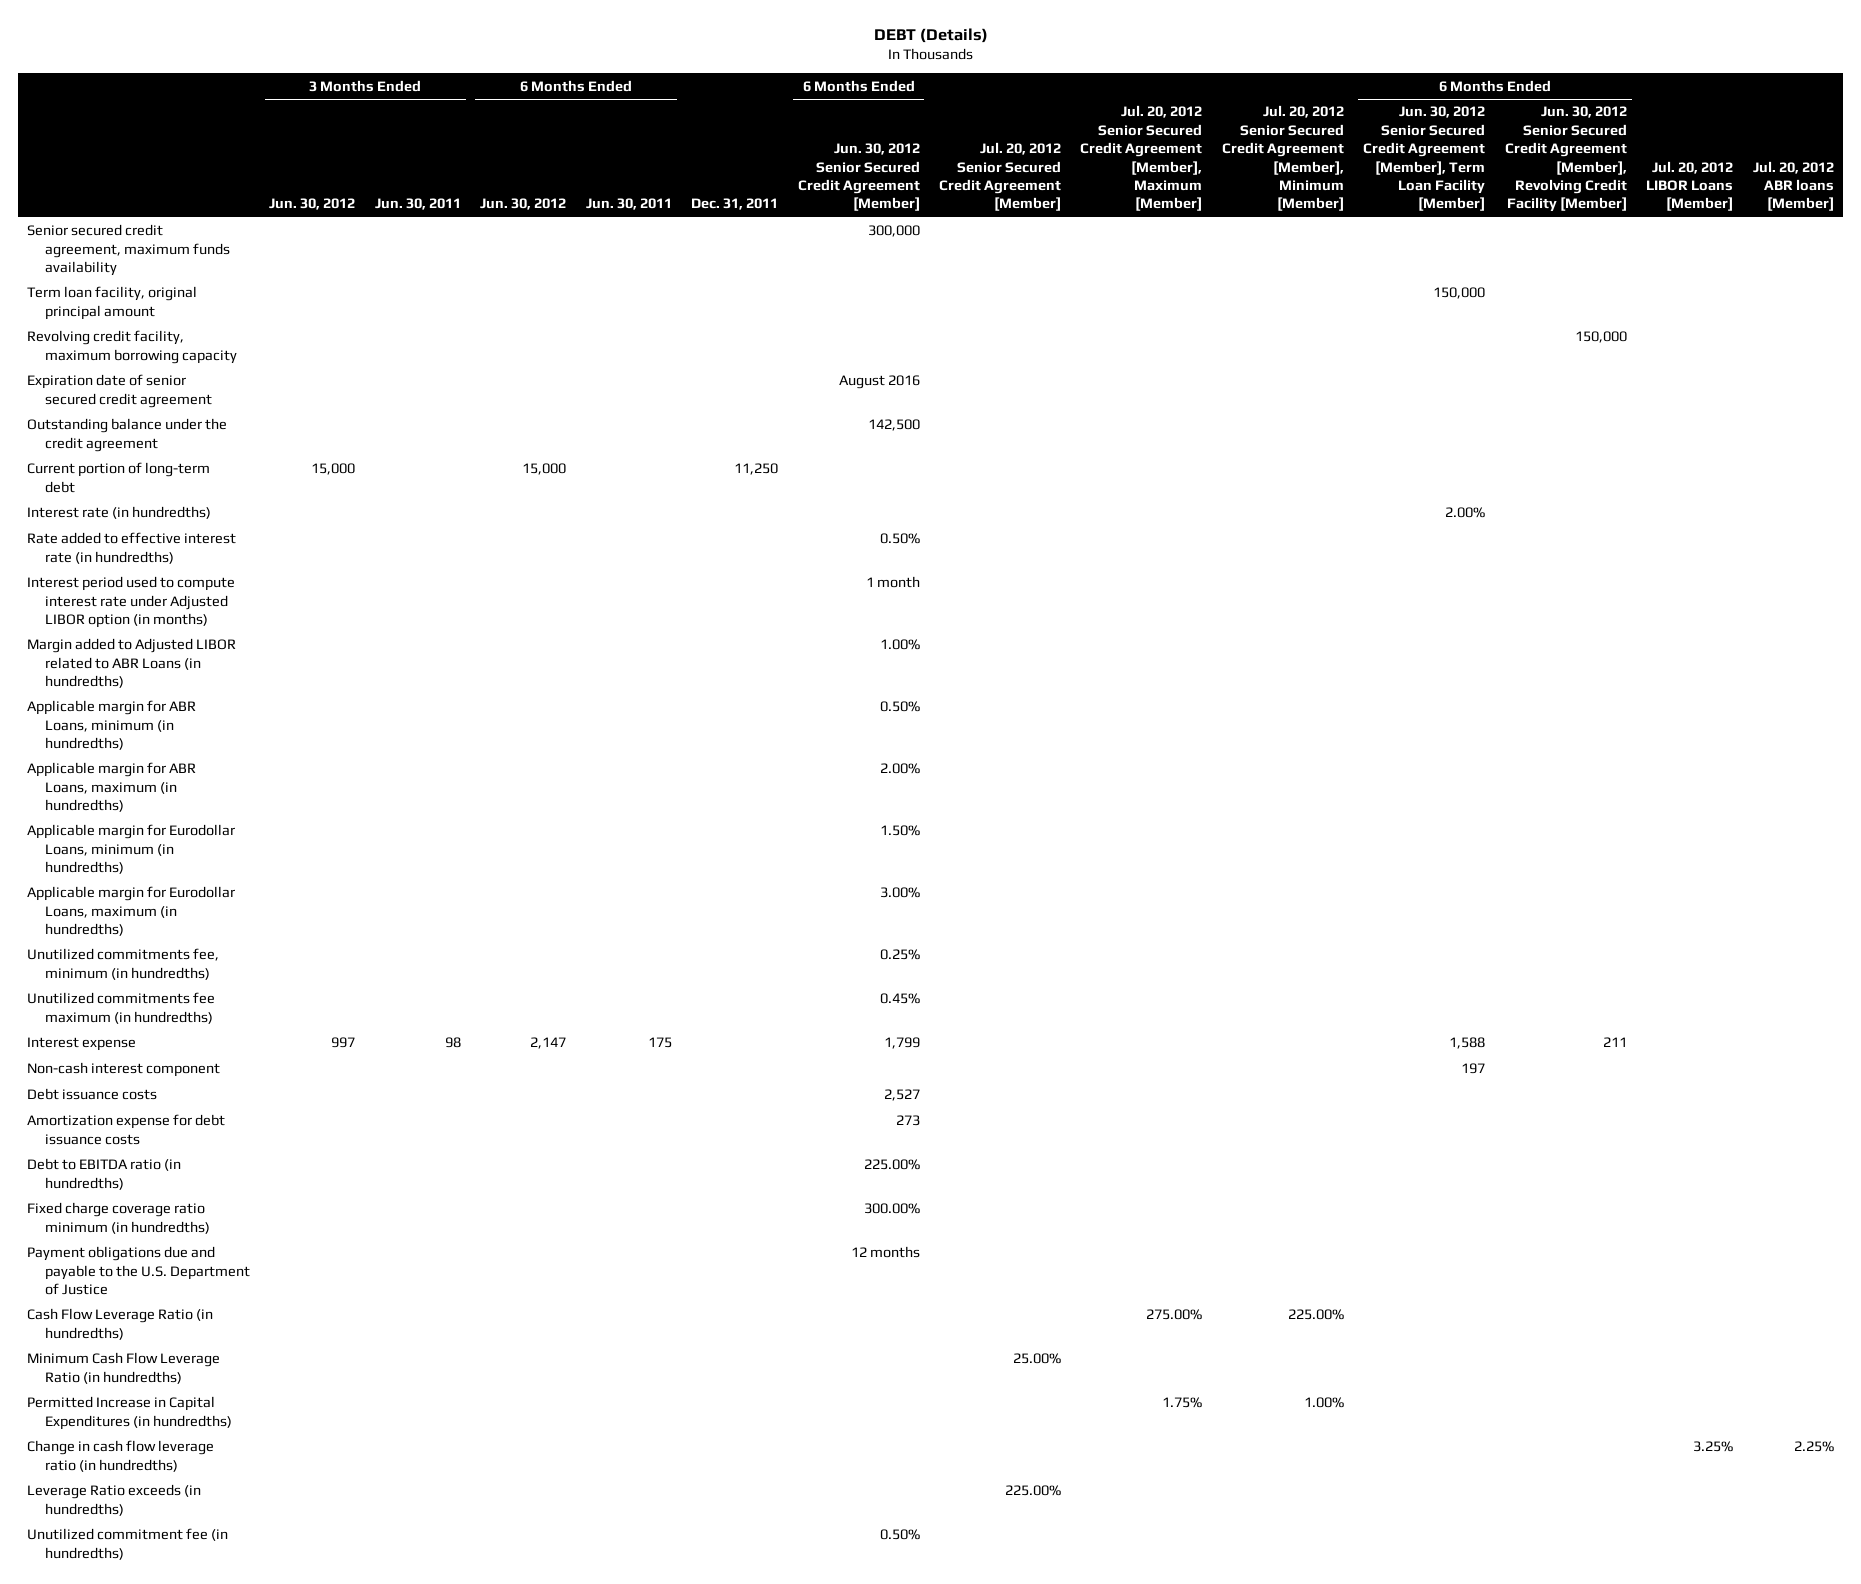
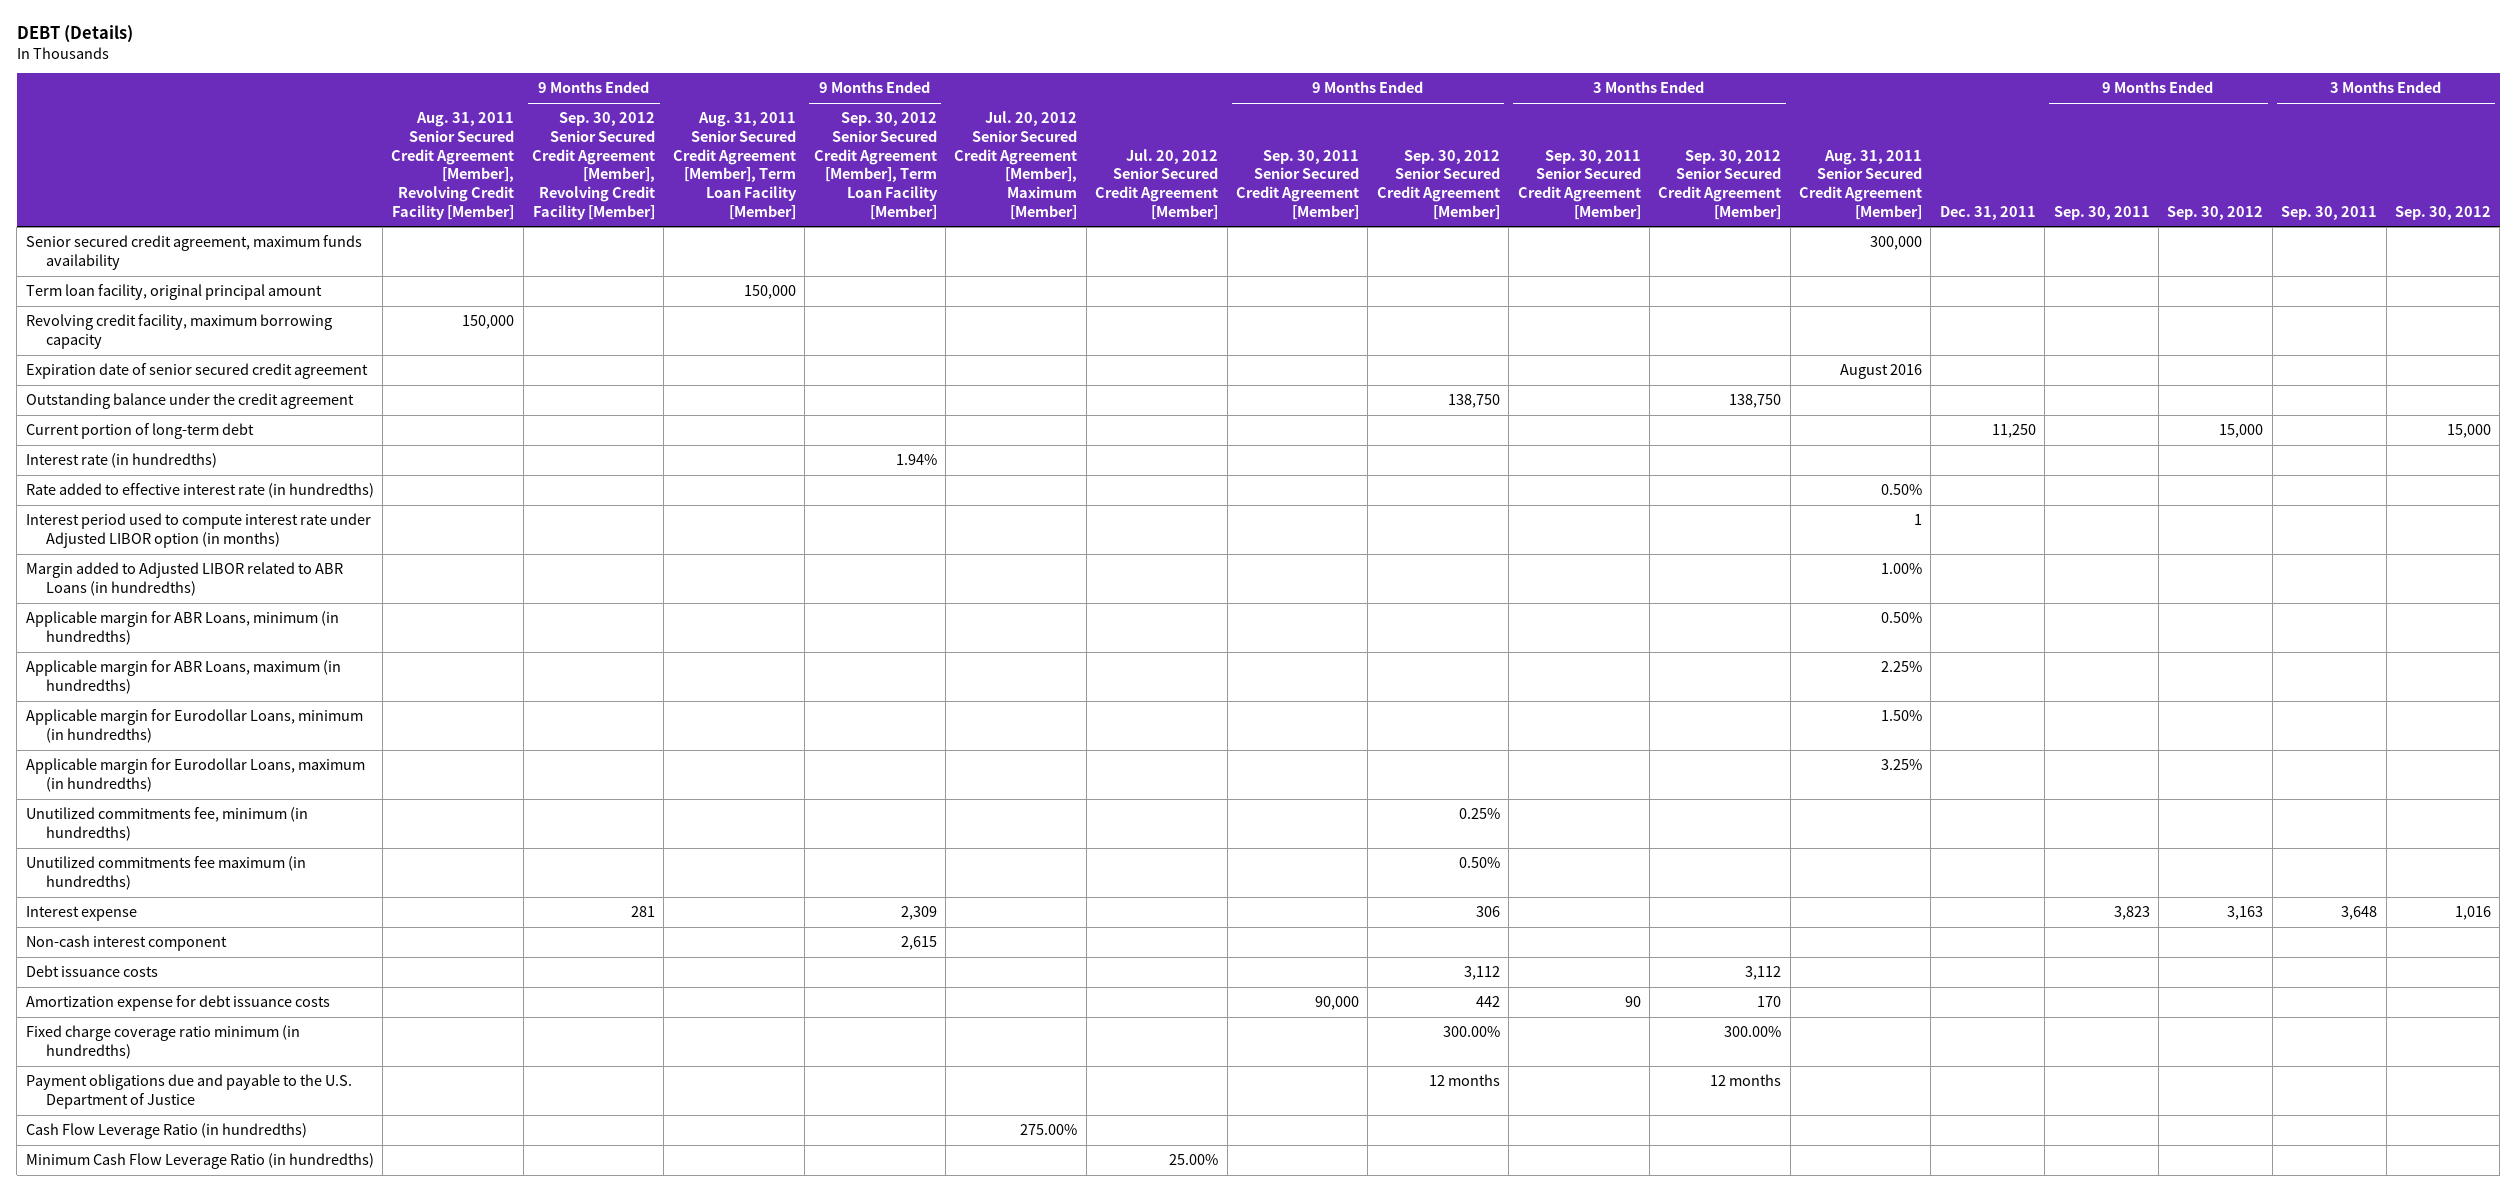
- | 3 Months Ended Jun. 30, 2012 | 3 Months Ended Jun. 30, 2011 | 6 Months Ended Jun. 30, 2012 | 6 Months Ended Jun. 30, 2011 | Dec. 31, 2011 | 6 Months Ended Jun. 30, 2012 Senior Secured Credit Agreement [Member] | Jul. 20, 2012 Senior Secured Credit Agreement [Member] | Jul. 20, 2012 Senior Secured Credit Agreement [Member], Maximum [Member] | Jul. 20, 2012 Senior Secured Credit Agreement [Member], Minimum [Member] | 6 Months Ended Jun. 30, 2012 Senior Secured Credit Agreement [Member], Term Loan Facility [Member] | 6 Months Ended Jun. 30, 2012 Senior Secured Credit Agreement [Member], Revolving Credit Facility [Member] | Jul. 20, 2012 LIBOR Loans [Member] | Jul. 20, 2012 ABR loans [Member]
+ | Aug. 31, 2011 Senior Secured Credit Agreement [Member], Revolving Credit Facility [Member] | 9 Months Ended Sep. 30, 2012 Senior Secured Credit Agreement [Member], Revolving Credit Facility [Member] | Aug. 31, 2011 Senior Secured Credit Agreement [Member], Term Loan Facility [Member] | 9 Months Ended Sep. 30, 2012 Senior Secured Credit Agreement [Member], Term Loan Facility [Member] | Jul. 20, 2012 Senior Secured Credit Agreement [Member], Maximum [Member] | Jul. 20, 2012 Senior Secured Credit Agreement [Member] | 9 Months Ended Sep. 30, 2011 Senior Secured Credit Agreement [Member] | 9 Months Ended Sep. 30, 2012 Senior Secured Credit Agreement [Member] | 3 Months Ended Sep. 30, 2011 Senior Secured Credit Agreement [Member] | 3 Months Ended Sep. 30, 2012 Senior Secured Credit Agreement [Member] | Aug. 31, 2011 Senior Secured Credit Agreement [Member] | Dec. 31, 2011 | 9 Months Ended Sep. 30, 2011 | 9 Months Ended Sep. 30, 2012 | 3 Months Ended Sep. 30, 2011 | 3 Months Ended Sep. 30, 2012
- Debt to EBITDA ratio (in hundredths) | | | | | | 225.00% | | | | | | |
- Permitted Increase in Capital Expenditures (in hundredths) | | | | | | | | 1.75% | 1.00% | | | |
- Change in cash flow leverage ratio (in hundredths) | | | | | | | | | | | | 3.25% | 2.25%
- Leverage Ratio exceeds (in hundredths) | | | | | | | 225.00% | | | | | |
- Unutilized commitment fee (in hundredths) | | | | | | 0.50% | | | | | | |

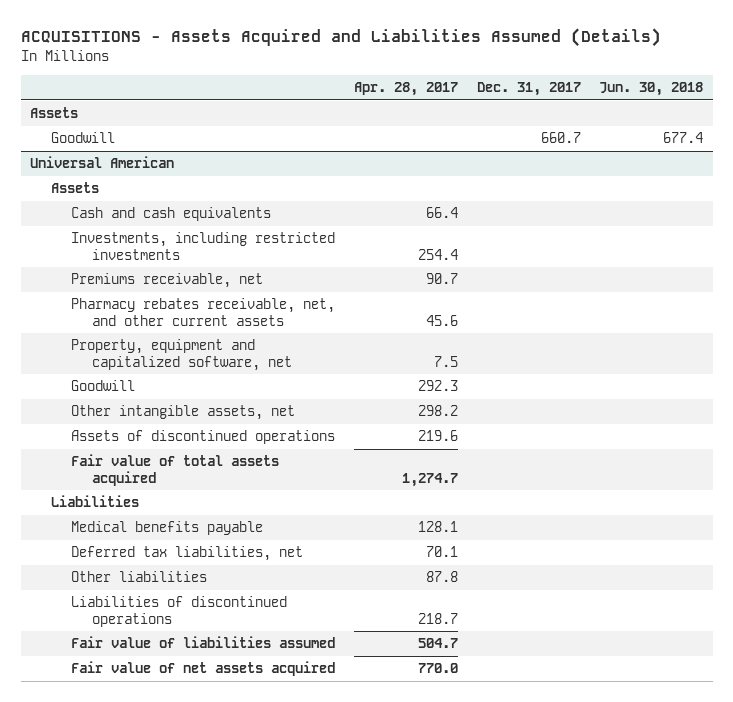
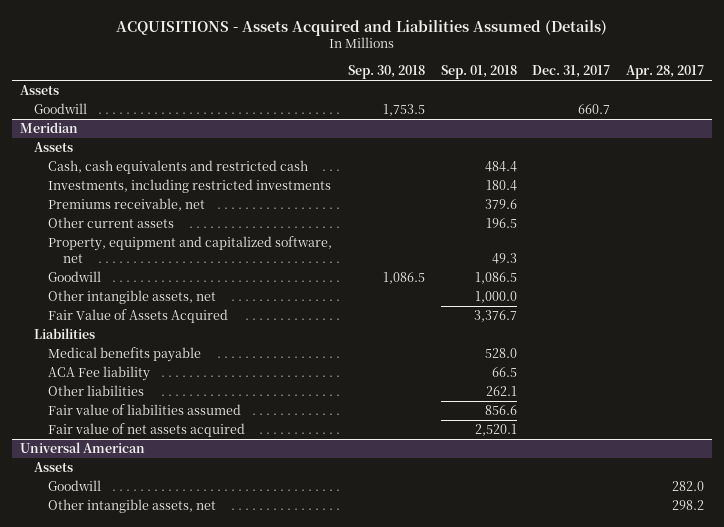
- | Apr. 28, 2017 | Dec. 31, 2017 | Jun. 30, 2018
+ | Sep. 30, 2018 | Sep. 01, 2018 | Dec. 31, 2017 | Apr. 28, 2017
+ Meridian
+ Assets
+ Cash, cash equivalents and restricted cash | | 484.4 | |
+ Investments, including restricted investments | | 180.4 | |
+ Premiums receivable, net | | 379.6 | |
+ Other current assets | | 196.5 | |
+ Property, equipment and capitalized software, net | | 49.3 | |
+ Goodwill | 1,086.5 | 1,086.5 | |
+ Other intangible assets, net | | 1,000.0 | |
+ Fair Value of Assets Acquired | | 3,376.7 | |
+ Liabilities
+ Medical benefits payable | | 528.0 | |
+ ACA Fee liability | | 66.5 | |
+ Other liabilities | | 262.1 | |
+ Fair value of liabilities assumed | | 856.6 | |
+ Fair value of net assets acquired | | 2,520.1 | |
@ Universal American
- Cash and cash equivalents | 66.4 | |
- Investments, including restricted investments | 254.4 | |
- Premiums receivable, net | 90.7 | |
- Pharmacy rebates receivable, net, and other current assets | 45.6 | |
- Property, equipment and capitalized software, net | 7.5 | |
- Goodwill | 292.3 | |
+ Goodwill | | | | 282.0
- Assets of discontinued operations | 219.6 | |
- Fair value of total assets acquired | 1,274.7 | |
- Liabilities
- Medical benefits payable | 128.1 | |
- Deferred tax liabilities, net | 70.1 | |
- Other liabilities | 87.8 | |
- Liabilities of discontinued operations | 218.7 | |
- Fair value of liabilities assumed | 504.7 | |
- Fair value of net assets acquired | 770.0 | |

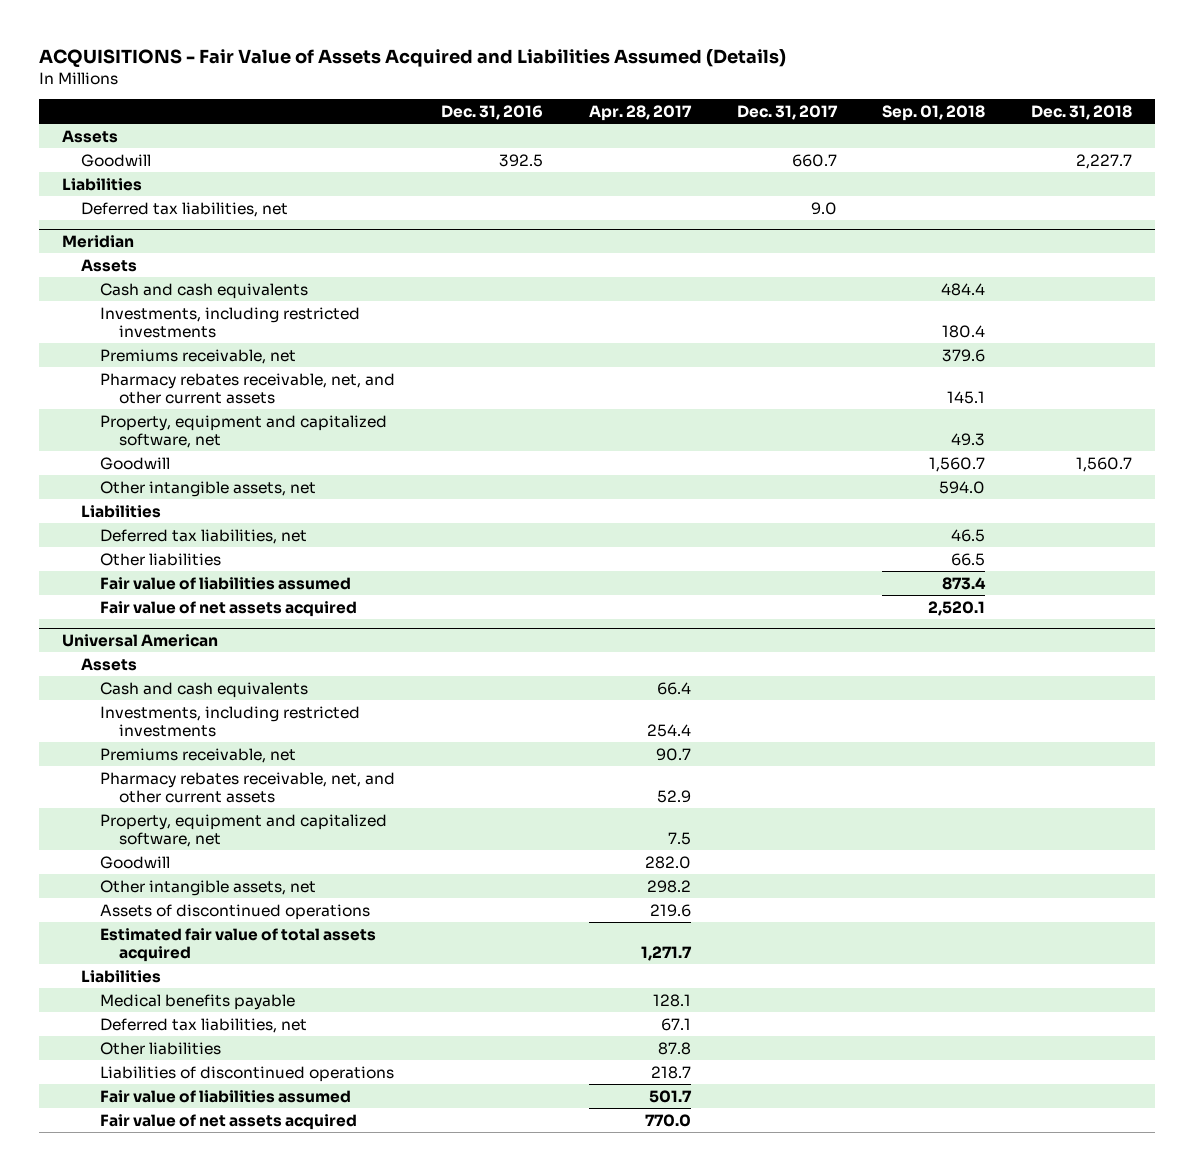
- ACQUISITIONS - Assets Acquired and Liabilities Assumed (Details)
+ ACQUISITIONS - Fair Value of Assets Acquired and Liabilities Assumed (Details)
- | Sep. 30, 2018 | Sep. 01, 2018 | Dec. 31, 2017 | Apr. 28, 2017
+ | Dec. 31, 2016 | Apr. 28, 2017 | Dec. 31, 2017 | Sep. 01, 2018 | Dec. 31, 2018
+ Liabilities
+ Deferred tax liabilities, net | | | 9.0 | |
@ Meridian
- Cash, cash equivalents and restricted cash | | 484.4 | |
+ Cash and cash equivalents | | | | 484.4 |
- Other current assets | | 196.5 | |
+ Pharmacy rebates receivable, net, and other current assets | | | | 145.1 |
- Goodwill | 1,086.5 | 1,086.5 | |
- Other intangible assets, net | | 1,000.0 | |
- Fair Value of Assets Acquired | | 3,376.7 | |
+ Goodwill | | | | 1,560.7 | 1,560.7
+ Other intangible assets, net | | | | 594.0 |
- Medical benefits payable | | 528.0 | |
- ACA Fee liability | | 66.5 | |
- Other liabilities | | 262.1 | |
- Fair value of liabilities assumed | | 856.6 | |
+ Deferred tax liabilities, net | | | | 46.5 |
+ Other liabilities | | | | 66.5 |
+ Fair value of liabilities assumed | | | | 873.4 |
@ Universal American
+ Cash and cash equivalents | | 66.4 | | |
+ Investments, including restricted investments | | 254.4 | | |
+ Premiums receivable, net | | 90.7 | | |
+ Pharmacy rebates receivable, net, and other current assets | | 52.9 | | |
+ Property, equipment and capitalized software, net | | 7.5 | | |
+ Assets of discontinued operations | | 219.6 | | |
+ Estimated fair value of total assets acquired | | 1,271.7 | | |
+ Liabilities
+ Medical benefits payable | | 128.1 | | |
+ Deferred tax liabilities, net | | 67.1 | | |
+ Other liabilities | | 87.8 | | |
+ Liabilities of discontinued operations | | 218.7 | | |
+ Fair value of liabilities assumed | | 501.7 | | |
+ Fair value of net assets acquired | | 770.0 | | |

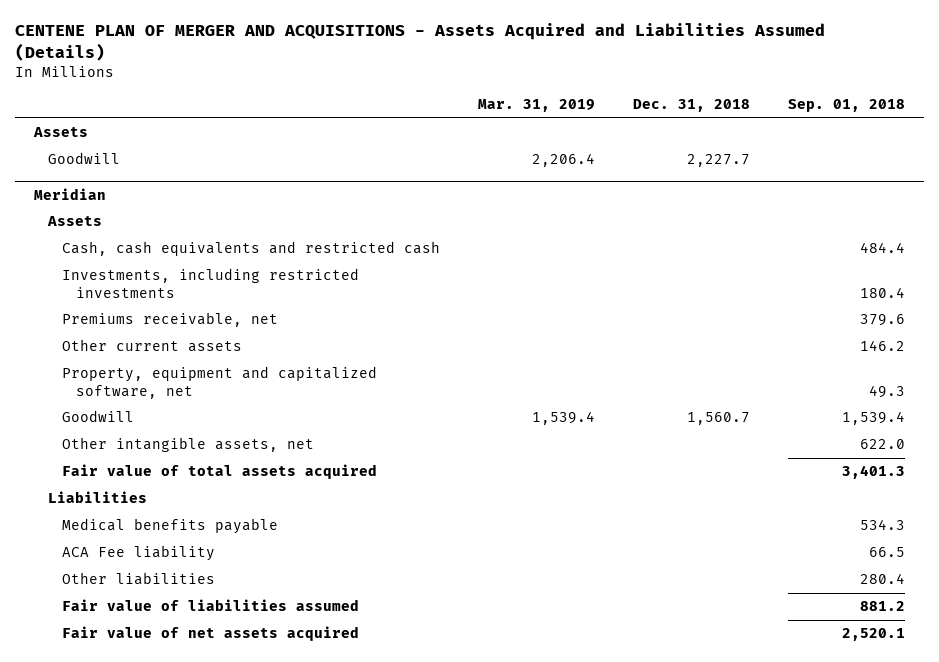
- ACQUISITIONS - Fair Value of Assets Acquired and Liabilities Assumed (Details)
+ CENTENE PLAN OF MERGER AND ACQUISITIONS - Assets Acquired and Liabilities Assumed (Details)
- | Dec. 31, 2016 | Apr. 28, 2017 | Dec. 31, 2017 | Sep. 01, 2018 | Dec. 31, 2018
+ | Mar. 31, 2019 | Dec. 31, 2018 | Sep. 01, 2018
- Liabilities
- Deferred tax liabilities, net | | | 9.0 | |
@ Meridian
- Cash and cash equivalents | | | | 484.4 |
+ Cash, cash equivalents and restricted cash | | | 484.4
- Pharmacy rebates receivable, net, and other current assets | | | | 145.1 |
+ Other current assets | | | 146.2
- Goodwill | | | | 1,560.7 | 1,560.7
- Other intangible assets, net | | | | 594.0 |
+ Goodwill | 1,539.4 | 1,560.7 | 1,539.4
+ Other intangible assets, net | | | 622.0
+ Fair value of total assets acquired | | | 3,401.3
- Deferred tax liabilities, net | | | | 46.5 |
- Other liabilities | | | | 66.5 |
- Fair value of liabilities assumed | | | | 873.4 |
+ Medical benefits payable | | | 534.3
+ ACA Fee liability | | | 66.5
+ Other liabilities | | | 280.4
+ Fair value of liabilities assumed | | | 881.2
- Universal American
- Assets
- Cash and cash equivalents | | 66.4 | | |
- Investments, including restricted investments | | 254.4 | | |
- Premiums receivable, net | | 90.7 | | |
- Pharmacy rebates receivable, net, and other current assets | | 52.9 | | |
- Property, equipment and capitalized software, net | | 7.5 | | |
- Goodwill | | 282.0 | | |
- Other intangible assets, net | | 298.2 | | |
- Assets of discontinued operations | | 219.6 | | |
- Estimated fair value of total assets acquired | | 1,271.7 | | |
- Liabilities
- Medical benefits payable | | 128.1 | | |
- Deferred tax liabilities, net | | 67.1 | | |
- Other liabilities | | 87.8 | | |
- Liabilities of discontinued operations | | 218.7 | | |
- Fair value of liabilities assumed | | 501.7 | | |
- Fair value of net assets acquired | | 770.0 | | |

